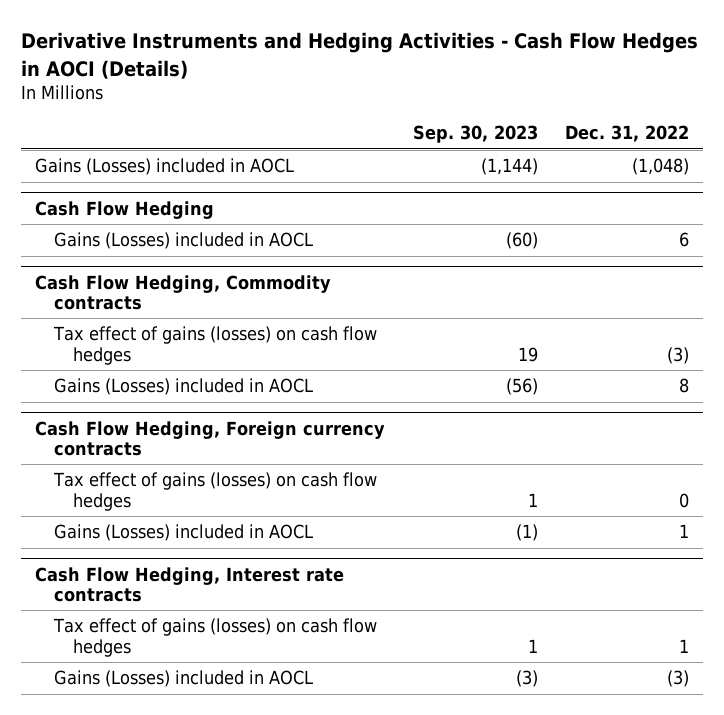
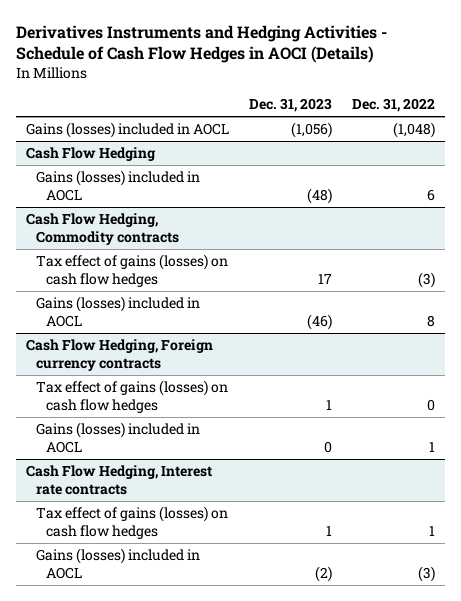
- Derivative Instruments and Hedging Activities - Cash Flow Hedges in AOCI (Details)
+ Derivatives Instruments and Hedging Activities - Schedule of Cash Flow Hedges in AOCI (Details)
- | Sep. 30, 2023 | Dec. 31, 2022
+ | Dec. 31, 2023 | Dec. 31, 2022
- Gains (Losses) included in AOCL | (1,144) | (1,048)
+ Gains (losses) included in AOCL | (1,056) | (1,048)
@ Cash Flow Hedging
- Gains (Losses) included in AOCL | (60) | 6
+ Gains (losses) included in AOCL | (48) | 6
@ Cash Flow Hedging, Commodity contracts
- Gains (Losses) included in AOCL | (56) | 8
+ Gains (losses) included in AOCL | (46) | 8
@ Cash Flow Hedging, Foreign currency contracts
- Gains (Losses) included in AOCL | (1) | 1
+ Gains (losses) included in AOCL | 0 | 1
@ Cash Flow Hedging, Interest rate contracts
- Gains (Losses) included in AOCL | (3) | (3)
+ Gains (losses) included in AOCL | (2) | (3)

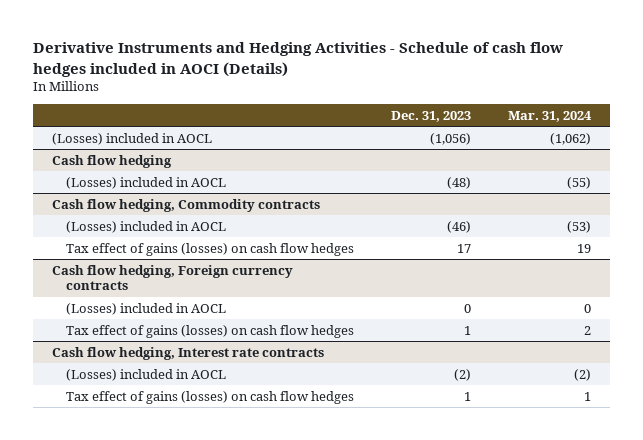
- Derivatives Instruments and Hedging Activities - Schedule of Cash Flow Hedges in AOCI (Details)
+ Derivative Instruments and Hedging Activities - Schedule of cash flow hedges included in AOCI (Details)
- | Dec. 31, 2023 | Dec. 31, 2022
+ | Dec. 31, 2023 | Mar. 31, 2024
- Gains (losses) included in AOCL | (1,056) | (1,048)
- Cash Flow Hedging
- Gains (losses) included in AOCL | (48) | 6
- Cash Flow Hedging, Commodity contracts
+ (Losses) included in AOCL | (1,056) | (1,062)
+ Cash flow hedging
+ (Losses) included in AOCL | (48) | (55)
+ Cash flow hedging, Commodity contracts
+ (Losses) included in AOCL | (46) | (53)
- Gains (losses) included in AOCL | (46) | 8
- Cash Flow Hedging, Foreign currency contracts
+ Cash flow hedging, Foreign currency contracts
+ (Losses) included in AOCL | 0 | 0
- Gains (losses) included in AOCL | 0 | 1
- Cash Flow Hedging, Interest rate contracts
+ Cash flow hedging, Interest rate contracts
+ (Losses) included in AOCL | (2) | (2)
- Gains (losses) included in AOCL | (2) | (3)

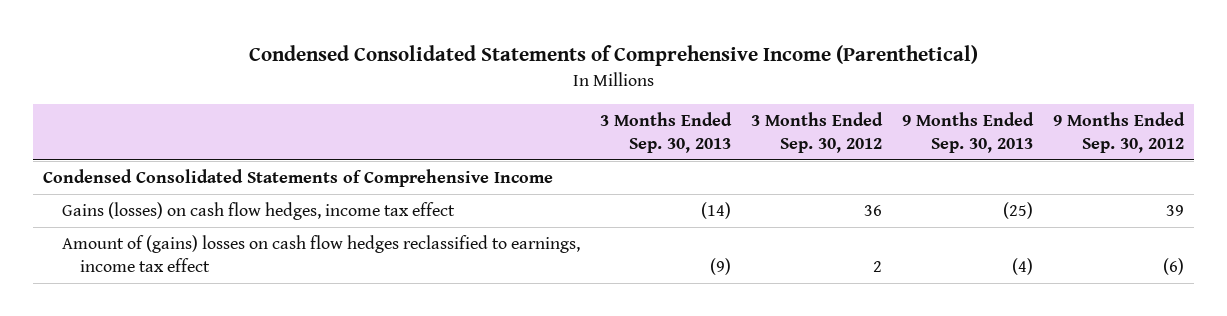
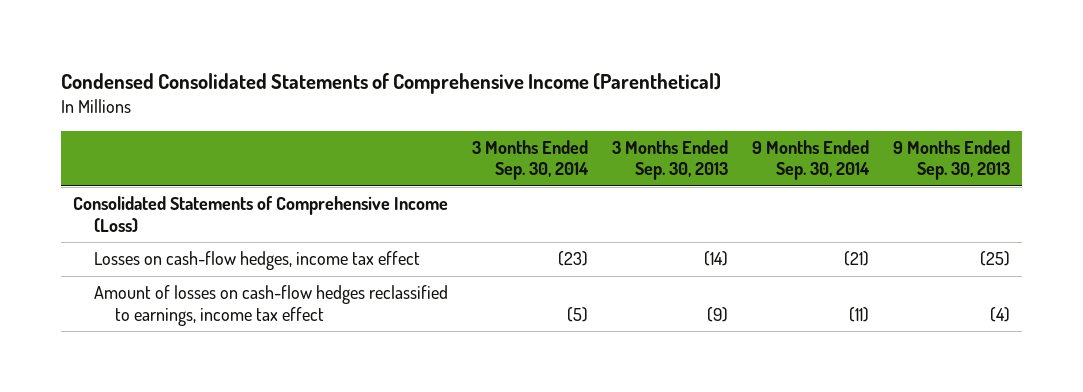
- | 3 Months Ended Sep. 30, 2013 | 3 Months Ended Sep. 30, 2012 | 9 Months Ended Sep. 30, 2013 | 9 Months Ended Sep. 30, 2012
+ | 3 Months Ended Sep. 30, 2014 | 3 Months Ended Sep. 30, 2013 | 9 Months Ended Sep. 30, 2014 | 9 Months Ended Sep. 30, 2013
- Condensed Consolidated Statements of Comprehensive Income
- Gains (losses) on cash flow hedges, income tax effect | (14) | 36 | (25) | 39
- Amount of (gains) losses on cash flow hedges reclassified to earnings, income tax effect | (9) | 2 | (4) | (6)
+ Consolidated Statements of Comprehensive Income (Loss)
+ Losses on cash-flow hedges, income tax effect | (23) | (14) | (21) | (25)
+ Amount of losses on cash-flow hedges reclassified to earnings, income tax effect | (5) | (9) | (11) | (4)

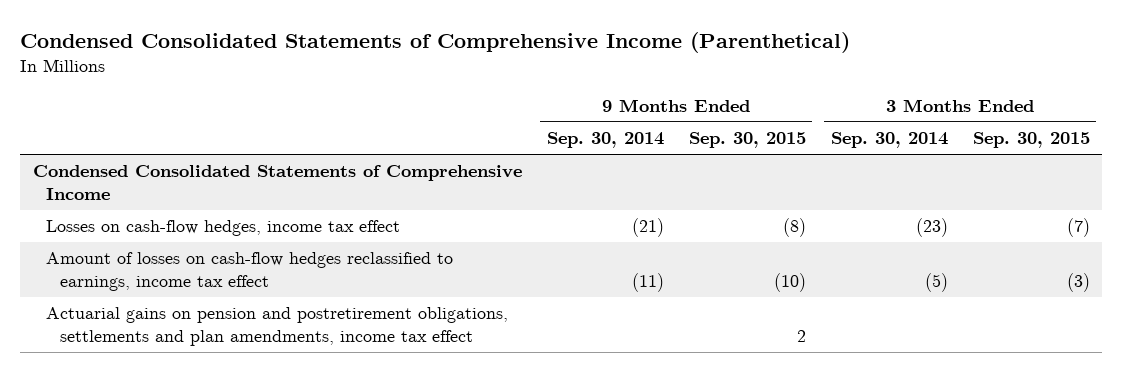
- | 3 Months Ended Sep. 30, 2014 | 3 Months Ended Sep. 30, 2013 | 9 Months Ended Sep. 30, 2014 | 9 Months Ended Sep. 30, 2013
+ | 9 Months Ended Sep. 30, 2014 | 9 Months Ended Sep. 30, 2015 | 3 Months Ended Sep. 30, 2014 | 3 Months Ended Sep. 30, 2015
- Consolidated Statements of Comprehensive Income (Loss)
+ Condensed Consolidated Statements of Comprehensive Income
+ Actuarial gains on pension and postretirement obligations, settlements and plan amendments, income tax effect | | 2 | |

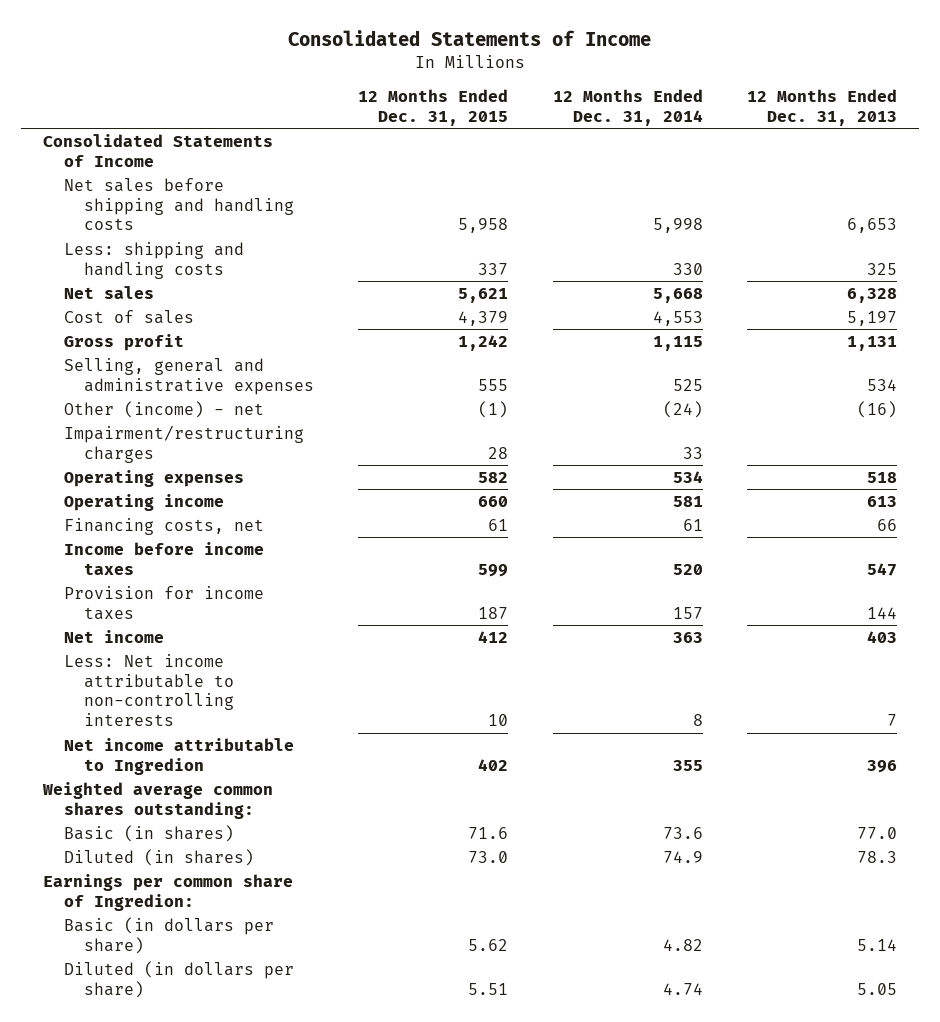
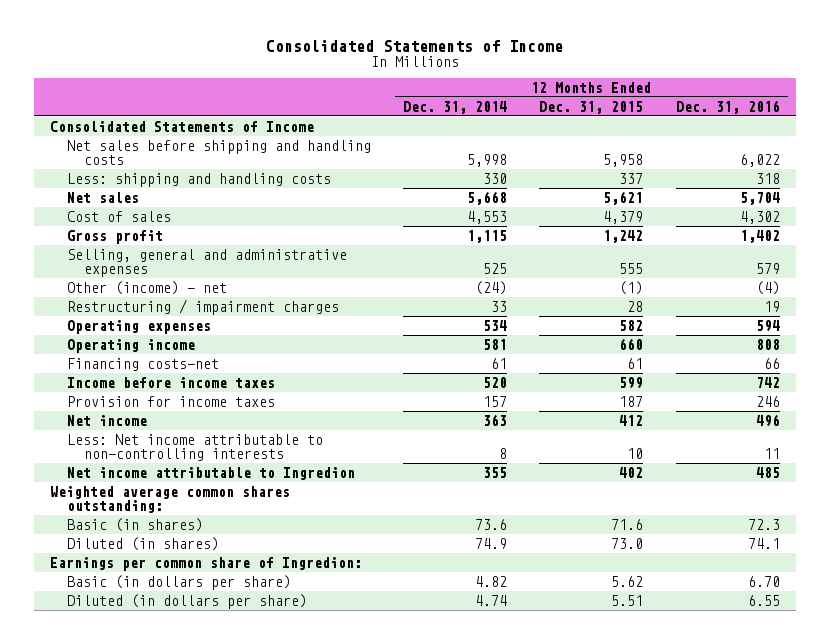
- | 12 Months Ended Dec. 31, 2015 | 12 Months Ended Dec. 31, 2014 | 12 Months Ended Dec. 31, 2013
+ | 12 Months Ended Dec. 31, 2014 | 12 Months Ended Dec. 31, 2015 | 12 Months Ended Dec. 31, 2016
- Impairment/restructuring charges | 28 | 33 |
+ Restructuring / impairment charges | 33 | 28 | 19
- Financing costs, net | 61 | 61 | 66
+ Financing costs-net | 61 | 61 | 66

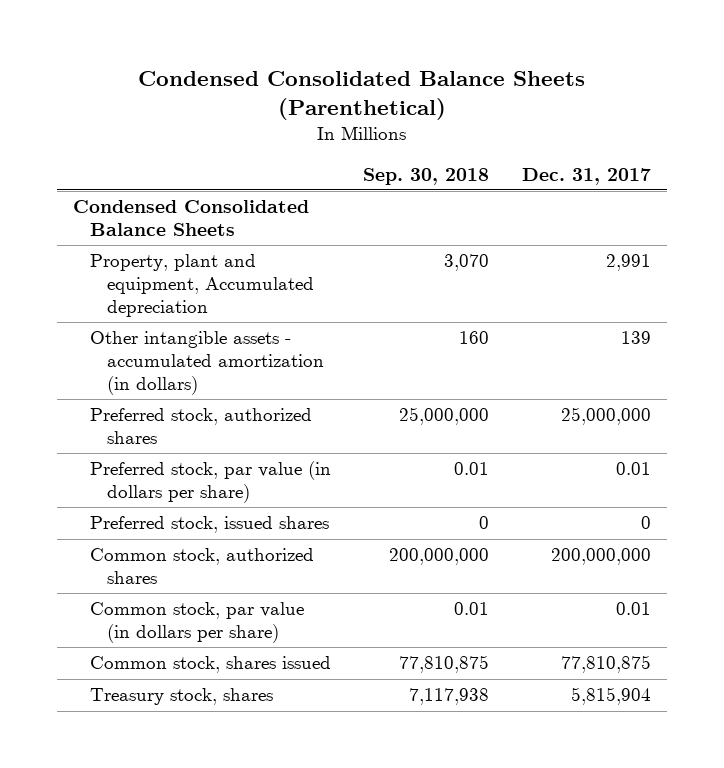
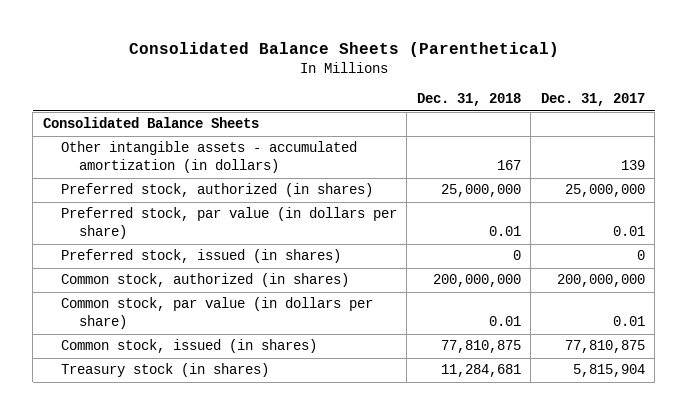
- Condensed Consolidated Balance Sheets (Parenthetical)
+ Consolidated Balance Sheets (Parenthetical)
- | Sep. 30, 2018 | Dec. 31, 2017
+ | Dec. 31, 2018 | Dec. 31, 2017
- Condensed Consolidated Balance Sheets
- Property, plant and equipment, Accumulated depreciation | 3,070 | 2,991
+ Consolidated Balance Sheets
- Preferred stock, authorized shares | 25,000,000 | 25,000,000
+ Preferred stock, authorized (in shares) | 25,000,000 | 25,000,000
- Preferred stock, issued shares | 0 | 0
- Common stock, authorized shares | 200,000,000 | 200,000,000
+ Preferred stock, issued (in shares) | 0 | 0
+ Common stock, authorized (in shares) | 200,000,000 | 200,000,000
- Common stock, shares issued | 77,810,875 | 77,810,875
- Treasury stock, shares | 7,117,938 | 5,815,904
+ Common stock, issued (in shares) | 77,810,875 | 77,810,875
+ Treasury stock (in shares) | 11,284,681 | 5,815,904

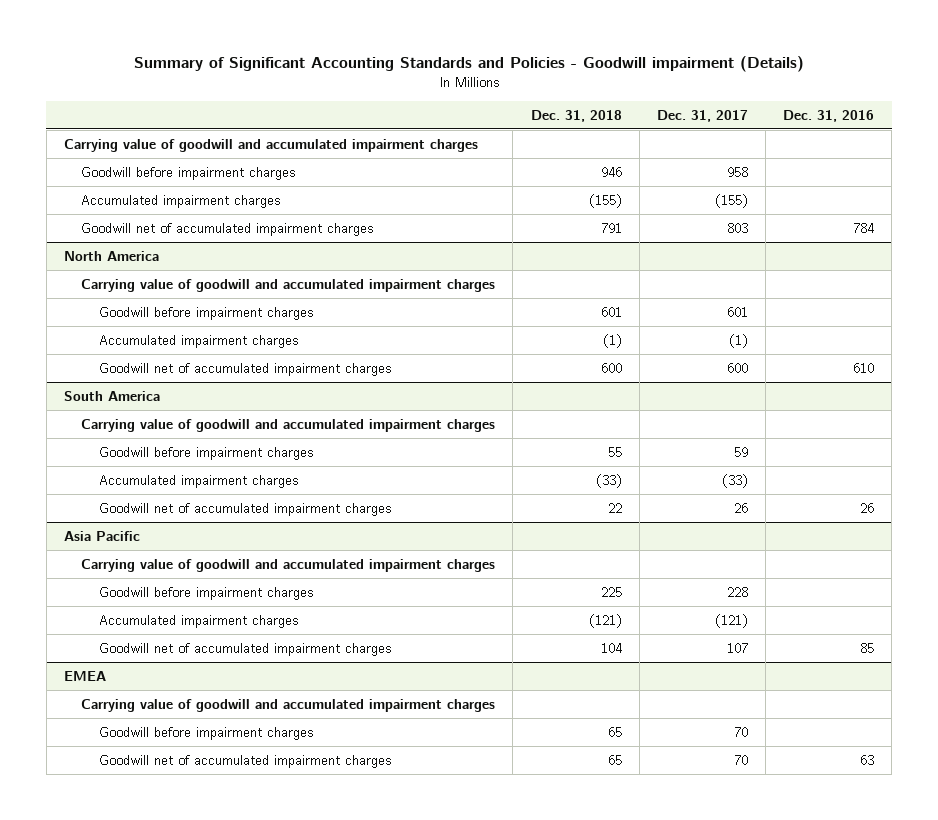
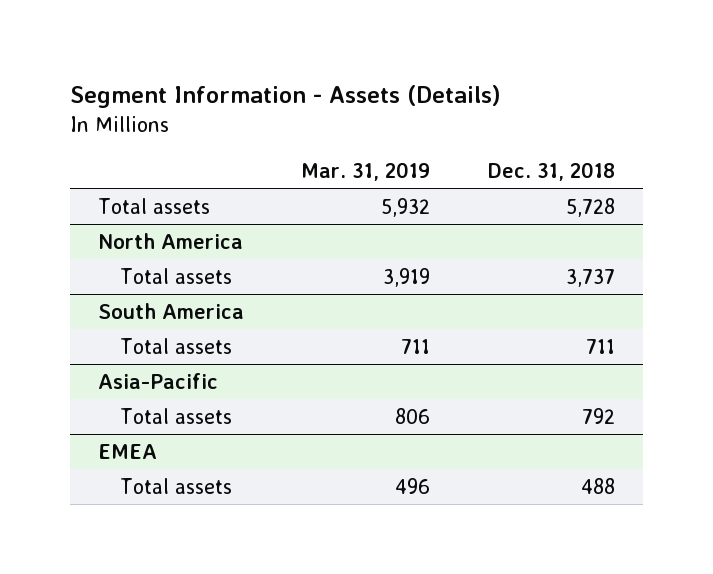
- Summary of Significant Accounting Standards and Policies - Goodwill impairment (Details)
+ Segment Information - Assets (Details)
- | Dec. 31, 2018 | Dec. 31, 2017 | Dec. 31, 2016
+ | Mar. 31, 2019 | Dec. 31, 2018
- Carrying value of goodwill and accumulated impairment charges
- Goodwill before impairment charges | 946 | 958 |
- Accumulated impairment charges | (155) | (155) |
- Goodwill net of accumulated impairment charges | 791 | 803 | 784
+ Total assets | 5,932 | 5,728
@ North America
- Carrying value of goodwill and accumulated impairment charges
- Goodwill before impairment charges | 601 | 601 |
- Accumulated impairment charges | (1) | (1) |
- Goodwill net of accumulated impairment charges | 600 | 600 | 610
+ Total assets | 3,919 | 3,737
@ South America
- Carrying value of goodwill and accumulated impairment charges
- Goodwill before impairment charges | 55 | 59 |
- Accumulated impairment charges | (33) | (33) |
- Goodwill net of accumulated impairment charges | 22 | 26 | 26
- Asia Pacific
- Carrying value of goodwill and accumulated impairment charges
- Goodwill before impairment charges | 225 | 228 |
- Accumulated impairment charges | (121) | (121) |
- Goodwill net of accumulated impairment charges | 104 | 107 | 85
@ South America
+ Total assets | 711 | 711
+ Asia-Pacific
+ Total assets | 806 | 792
@ EMEA
- Carrying value of goodwill and accumulated impairment charges
- Goodwill before impairment charges | 65 | 70 |
- Goodwill net of accumulated impairment charges | 65 | 70 | 63
+ Total assets | 496 | 488

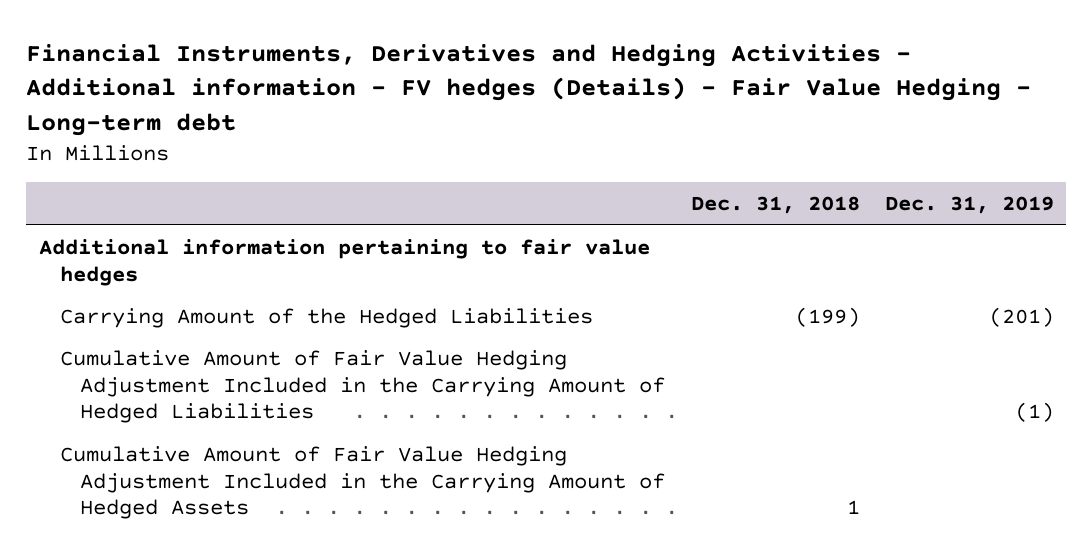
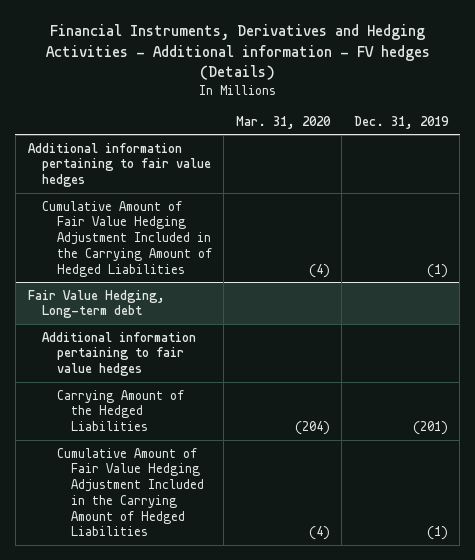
- Financial Instruments, Derivatives and Hedging Activities - Additional information - FV hedges (Details) - Fair Value Hedging - Long-term debt
+ Financial Instruments, Derivatives and Hedging Activities - Additional information - FV hedges (Details)
- | Dec. 31, 2018 | Dec. 31, 2019
+ | Mar. 31, 2020 | Dec. 31, 2019
+ Cumulative Amount of Fair Value Hedging Adjustment Included in the Carrying Amount of Hedged Liabilities | (4) | (1)
+ Fair Value Hedging, Long-term debt
+ Additional information pertaining to fair value hedges
- Cumulative Amount of Fair Value Hedging Adjustment Included in the Carrying Amount of Hedged Assets | 1 |

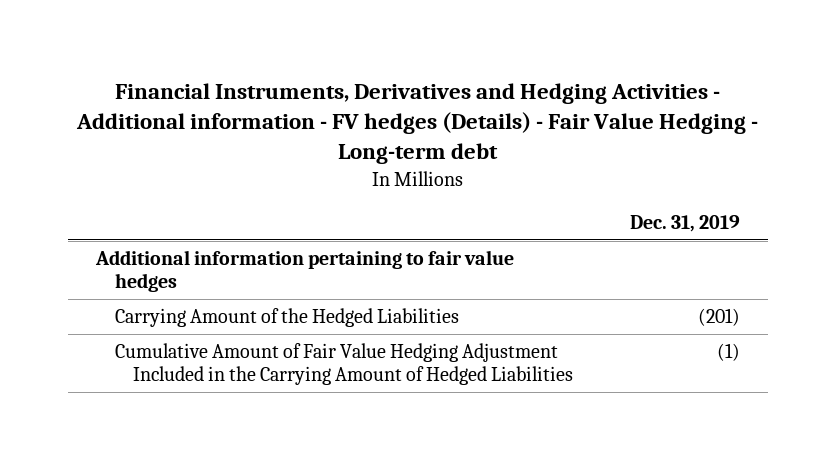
- Financial Instruments, Derivatives and Hedging Activities - Additional information - FV hedges (Details)
+ Financial Instruments, Derivatives and Hedging Activities - Additional information - FV hedges (Details) - Fair Value Hedging - Long-term debt
- | Mar. 31, 2020 | Dec. 31, 2019
+ | Dec. 31, 2019
- Cumulative Amount of Fair Value Hedging Adjustment Included in the Carrying Amount of Hedged Liabilities | (4) | (1)
- Fair Value Hedging, Long-term debt
- Additional information pertaining to fair value hedges

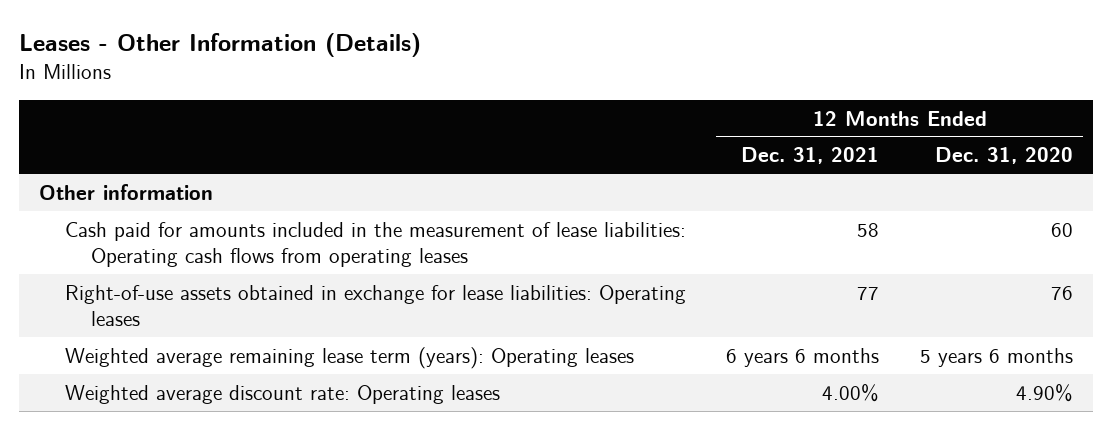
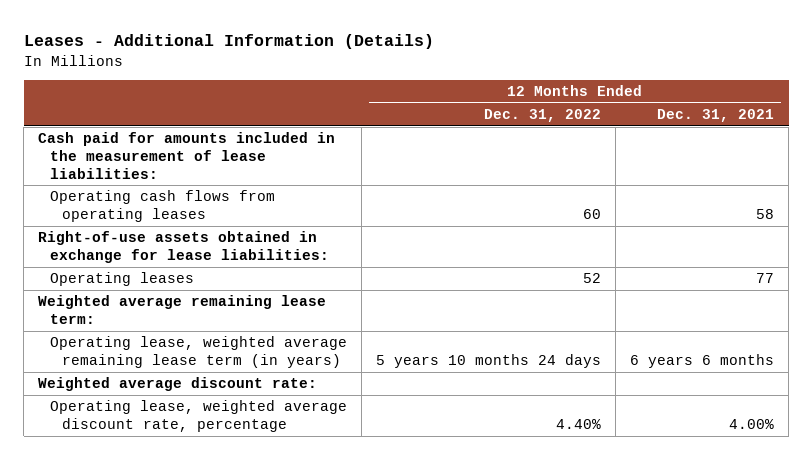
- Leases - Other Information (Details)
+ Leases - Additional Information (Details)
- | 12 Months Ended Dec. 31, 2021 | 12 Months Ended Dec. 31, 2020
+ | 12 Months Ended Dec. 31, 2022 | 12 Months Ended Dec. 31, 2021
- Other information
- Cash paid for amounts included in the measurement of lease liabilities: Operating cash flows from operating leases | 58 | 60
- Right-of-use assets obtained in exchange for lease liabilities: Operating leases | 77 | 76
- Weighted average remaining lease term (years): Operating leases | 6 years 6 months | 5 years 6 months
- Weighted average discount rate: Operating leases | 4.00% | 4.90%
+ Cash paid for amounts included in the measurement of lease liabilities:
+ Operating cash flows from operating leases | 60 | 58
+ Right-of-use assets obtained in exchange for lease liabilities:
+ Operating leases | 52 | 77
+ Weighted average remaining lease term:
+ Operating lease, weighted average remaining lease term (in years) | 5 years 10 months 24 days | 6 years 6 months
+ Weighted average discount rate:
+ Operating lease, weighted average discount rate, percentage | 4.40% | 4.00%

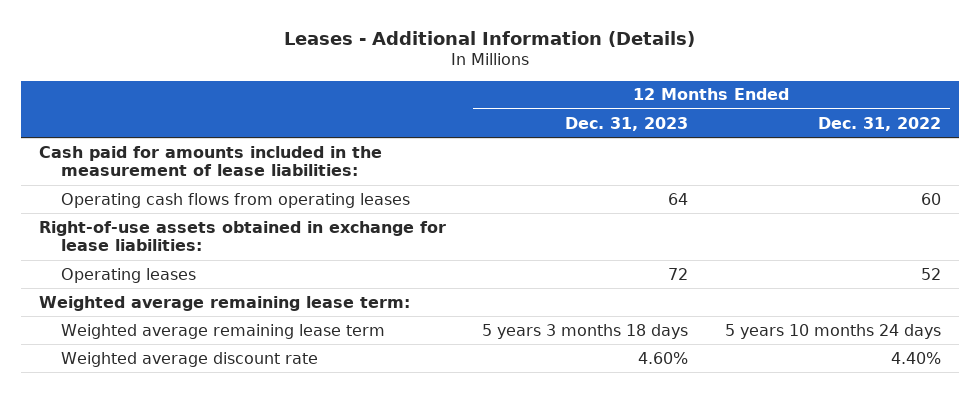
- | 12 Months Ended Dec. 31, 2022 | 12 Months Ended Dec. 31, 2021
+ | 12 Months Ended Dec. 31, 2023 | 12 Months Ended Dec. 31, 2022
- Operating lease, weighted average remaining lease term (in years) | 5 years 10 months 24 days | 6 years 6 months
- Weighted average discount rate:
- Operating lease, weighted average discount rate, percentage | 4.40% | 4.00%
+ Weighted average remaining lease term | 5 years 3 months 18 days | 5 years 10 months 24 days
+ Weighted average discount rate | 4.60% | 4.40%

